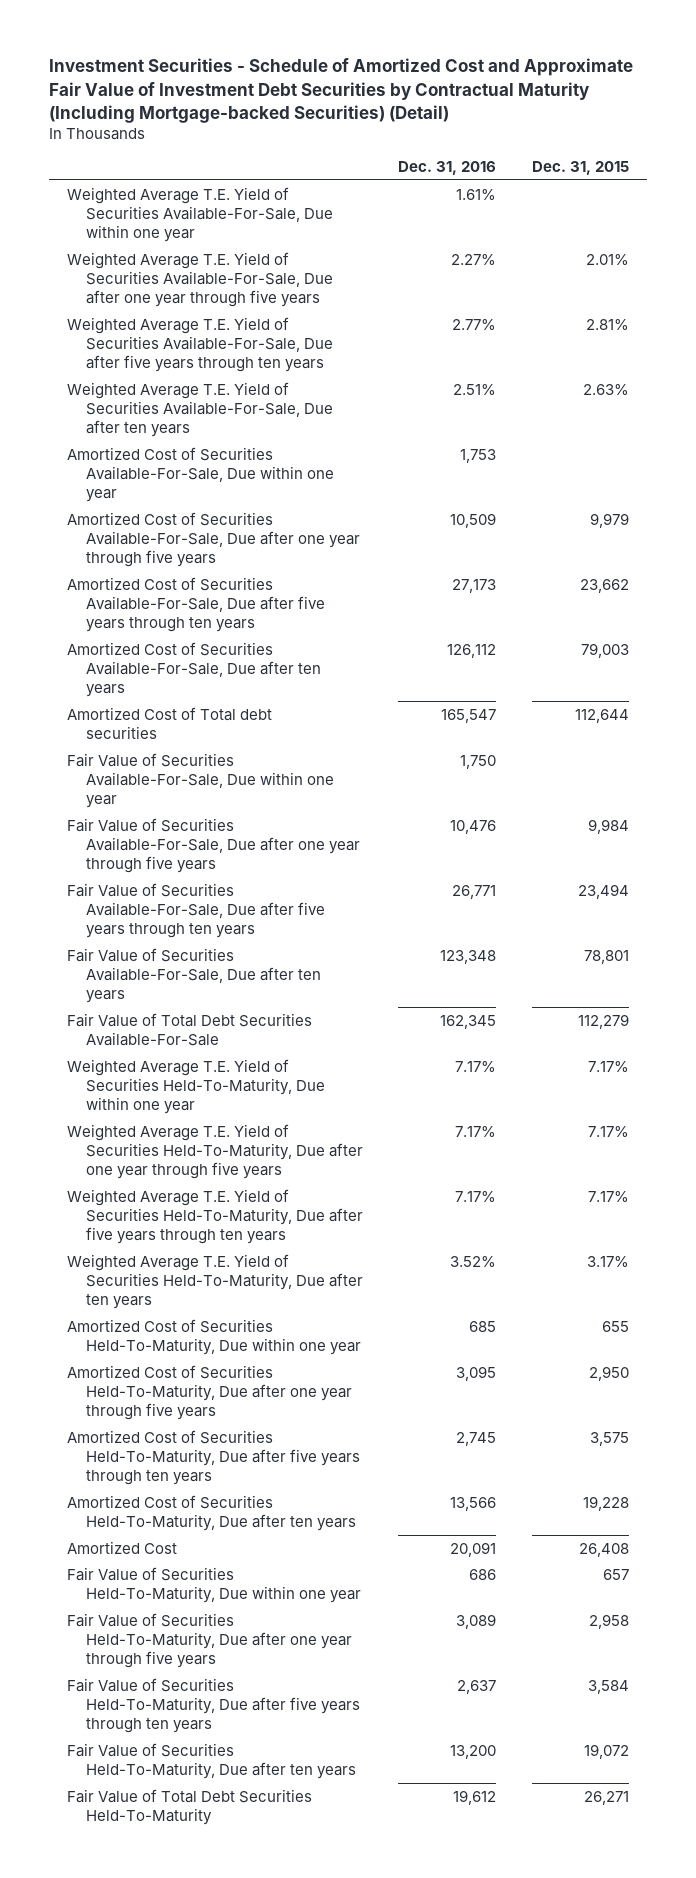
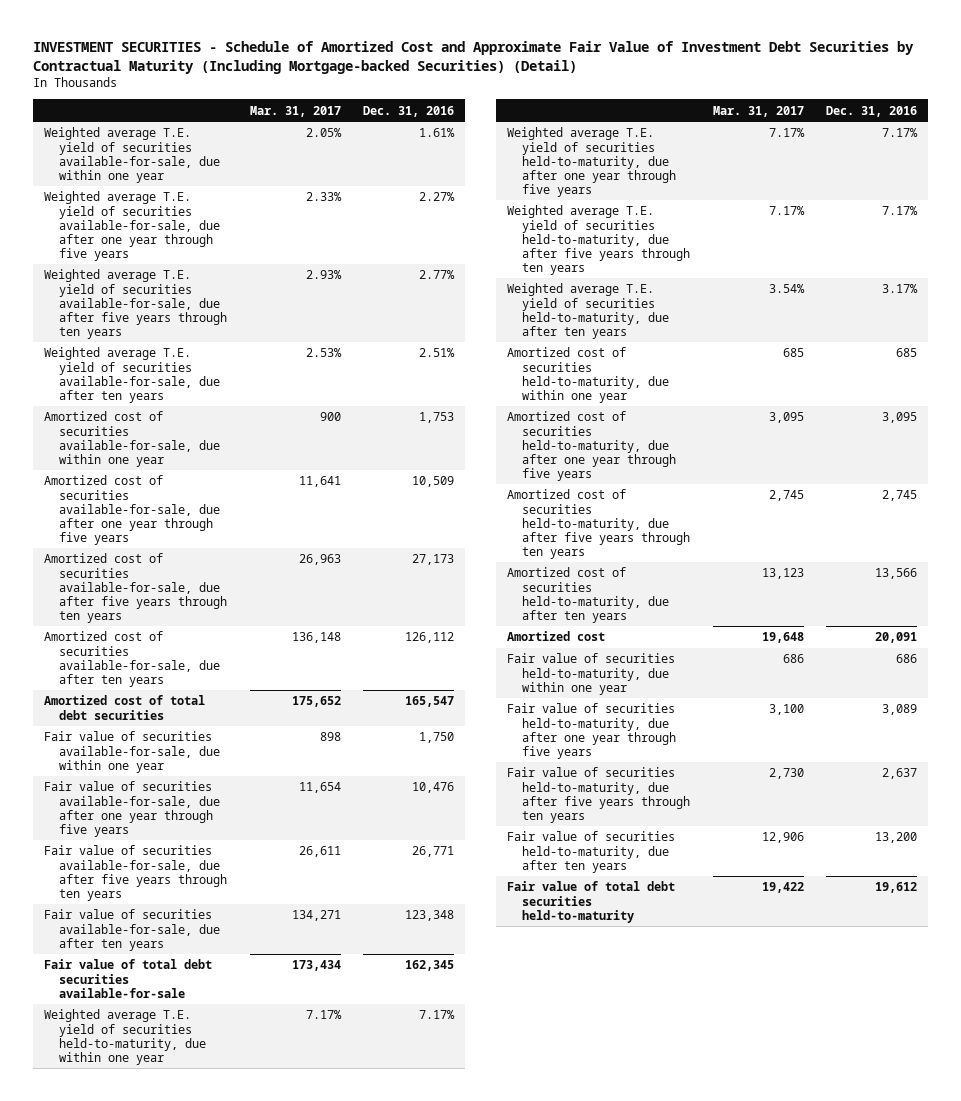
- Investment Securities - Schedule of Amortized Cost and Approximate Fair Value of Investment Debt Securities by Contractual Maturity (Including Mortgage-backed Securities) (Detail)
+ INVESTMENT SECURITIES - Schedule of Amortized Cost and Approximate Fair Value of Investment Debt Securities by Contractual Maturity (Including Mortgage-backed Securities) (Detail)
- | Dec. 31, 2016 | Dec. 31, 2015
+ | Mar. 31, 2017 | Dec. 31, 2016
- Weighted Average T.E. Yield of Securities Available-For-Sale, Due within one year | 1.61% |
- Weighted Average T.E. Yield of Securities Available-For-Sale, Due after one year through five years | 2.27% | 2.01%
- Weighted Average T.E. Yield of Securities Available-For-Sale, Due after five years through ten years | 2.77% | 2.81%
- Weighted Average T.E. Yield of Securities Available-For-Sale, Due after ten years | 2.51% | 2.63%
- Amortized Cost of Securities Available-For-Sale, Due within one year | 1,753 |
- Amortized Cost of Securities Available-For-Sale, Due after one year through five years | 10,509 | 9,979
- Amortized Cost of Securities Available-For-Sale, Due after five years through ten years | 27,173 | 23,662
- Amortized Cost of Securities Available-For-Sale, Due after ten years | 126,112 | 79,003
- Amortized Cost of Total debt securities | 165,547 | 112,644
- Fair Value of Securities Available-For-Sale, Due within one year | 1,750 |
- Fair Value of Securities Available-For-Sale, Due after one year through five years | 10,476 | 9,984
- Fair Value of Securities Available-For-Sale, Due after five years through ten years | 26,771 | 23,494
- Fair Value of Securities Available-For-Sale, Due after ten years | 123,348 | 78,801
- Fair Value of Total Debt Securities Available-For-Sale | 162,345 | 112,279
- Weighted Average T.E. Yield of Securities Held-To-Maturity, Due within one year | 7.17% | 7.17%
- Weighted Average T.E. Yield of Securities Held-To-Maturity, Due after one year through five years | 7.17% | 7.17%
- Weighted Average T.E. Yield of Securities Held-To-Maturity, Due after five years through ten years | 7.17% | 7.17%
- Weighted Average T.E. Yield of Securities Held-To-Maturity, Due after ten years | 3.52% | 3.17%
- Amortized Cost of Securities Held-To-Maturity, Due within one year | 685 | 655
- Amortized Cost of Securities Held-To-Maturity, Due after one year through five years | 3,095 | 2,950
- Amortized Cost of Securities Held-To-Maturity, Due after five years through ten years | 2,745 | 3,575
- Amortized Cost of Securities Held-To-Maturity, Due after ten years | 13,566 | 19,228
- Amortized Cost | 20,091 | 26,408
- Fair Value of Securities Held-To-Maturity, Due within one year | 686 | 657
- Fair Value of Securities Held-To-Maturity, Due after one year through five years | 3,089 | 2,958
- Fair Value of Securities Held-To-Maturity, Due after five years through ten years | 2,637 | 3,584
- Fair Value of Securities Held-To-Maturity, Due after ten years | 13,200 | 19,072
- Fair Value of Total Debt Securities Held-To-Maturity | 19,612 | 26,271
+ Weighted average T.E. yield of securities available-for-sale, due within one year | 2.05% | 1.61%
+ Weighted average T.E. yield of securities available-for-sale, due after one year through five years | 2.33% | 2.27%
+ Weighted average T.E. yield of securities available-for-sale, due after five years through ten years | 2.93% | 2.77%
+ Weighted average T.E. yield of securities available-for-sale, due after ten years | 2.53% | 2.51%
+ Amortized cost of securities available-for-sale, due within one year | 900 | 1,753
+ Amortized cost of securities available-for-sale, due after one year through five years | 11,641 | 10,509
+ Amortized cost of securities available-for-sale, due after five years through ten years | 26,963 | 27,173
+ Amortized cost of securities available-for-sale, due after ten years | 136,148 | 126,112
+ Amortized cost of total debt securities | 175,652 | 165,547
+ Fair value of securities available-for-sale, due within one year | 898 | 1,750
+ Fair value of securities available-for-sale, due after one year through five years | 11,654 | 10,476
+ Fair value of securities available-for-sale, due after five years through ten years | 26,611 | 26,771
+ Fair value of securities available-for-sale, due after ten years | 134,271 | 123,348
+ Fair value of total debt securities available-for-sale | 173,434 | 162,345
+ Weighted average T.E. yield of securities held-to-maturity, due within one year | 7.17% | 7.17%
+ Weighted average T.E. yield of securities held-to-maturity, due after one year through five years | 7.17% | 7.17%
+ Weighted average T.E. yield of securities held-to-maturity, due after five years through ten years | 7.17% | 7.17%
+ Weighted average T.E. yield of securities held-to-maturity, due after ten years | 3.54% | 3.17%
+ Amortized cost of securities held-to-maturity, due within one year | 685 | 685
+ Amortized cost of securities held-to-maturity, due after one year through five years | 3,095 | 3,095
+ Amortized cost of securities held-to-maturity, due after five years through ten years | 2,745 | 2,745
+ Amortized cost of securities held-to-maturity, due after ten years | 13,123 | 13,566
+ Amortized cost | 19,648 | 20,091
+ Fair value of securities held-to-maturity, due within one year | 686 | 686
+ Fair value of securities held-to-maturity, due after one year through five years | 3,100 | 3,089
+ Fair value of securities held-to-maturity, due after five years through ten years | 2,730 | 2,637
+ Fair value of securities held-to-maturity, due after ten years | 12,906 | 13,200
+ Fair value of total debt securities held-to-maturity | 19,422 | 19,612

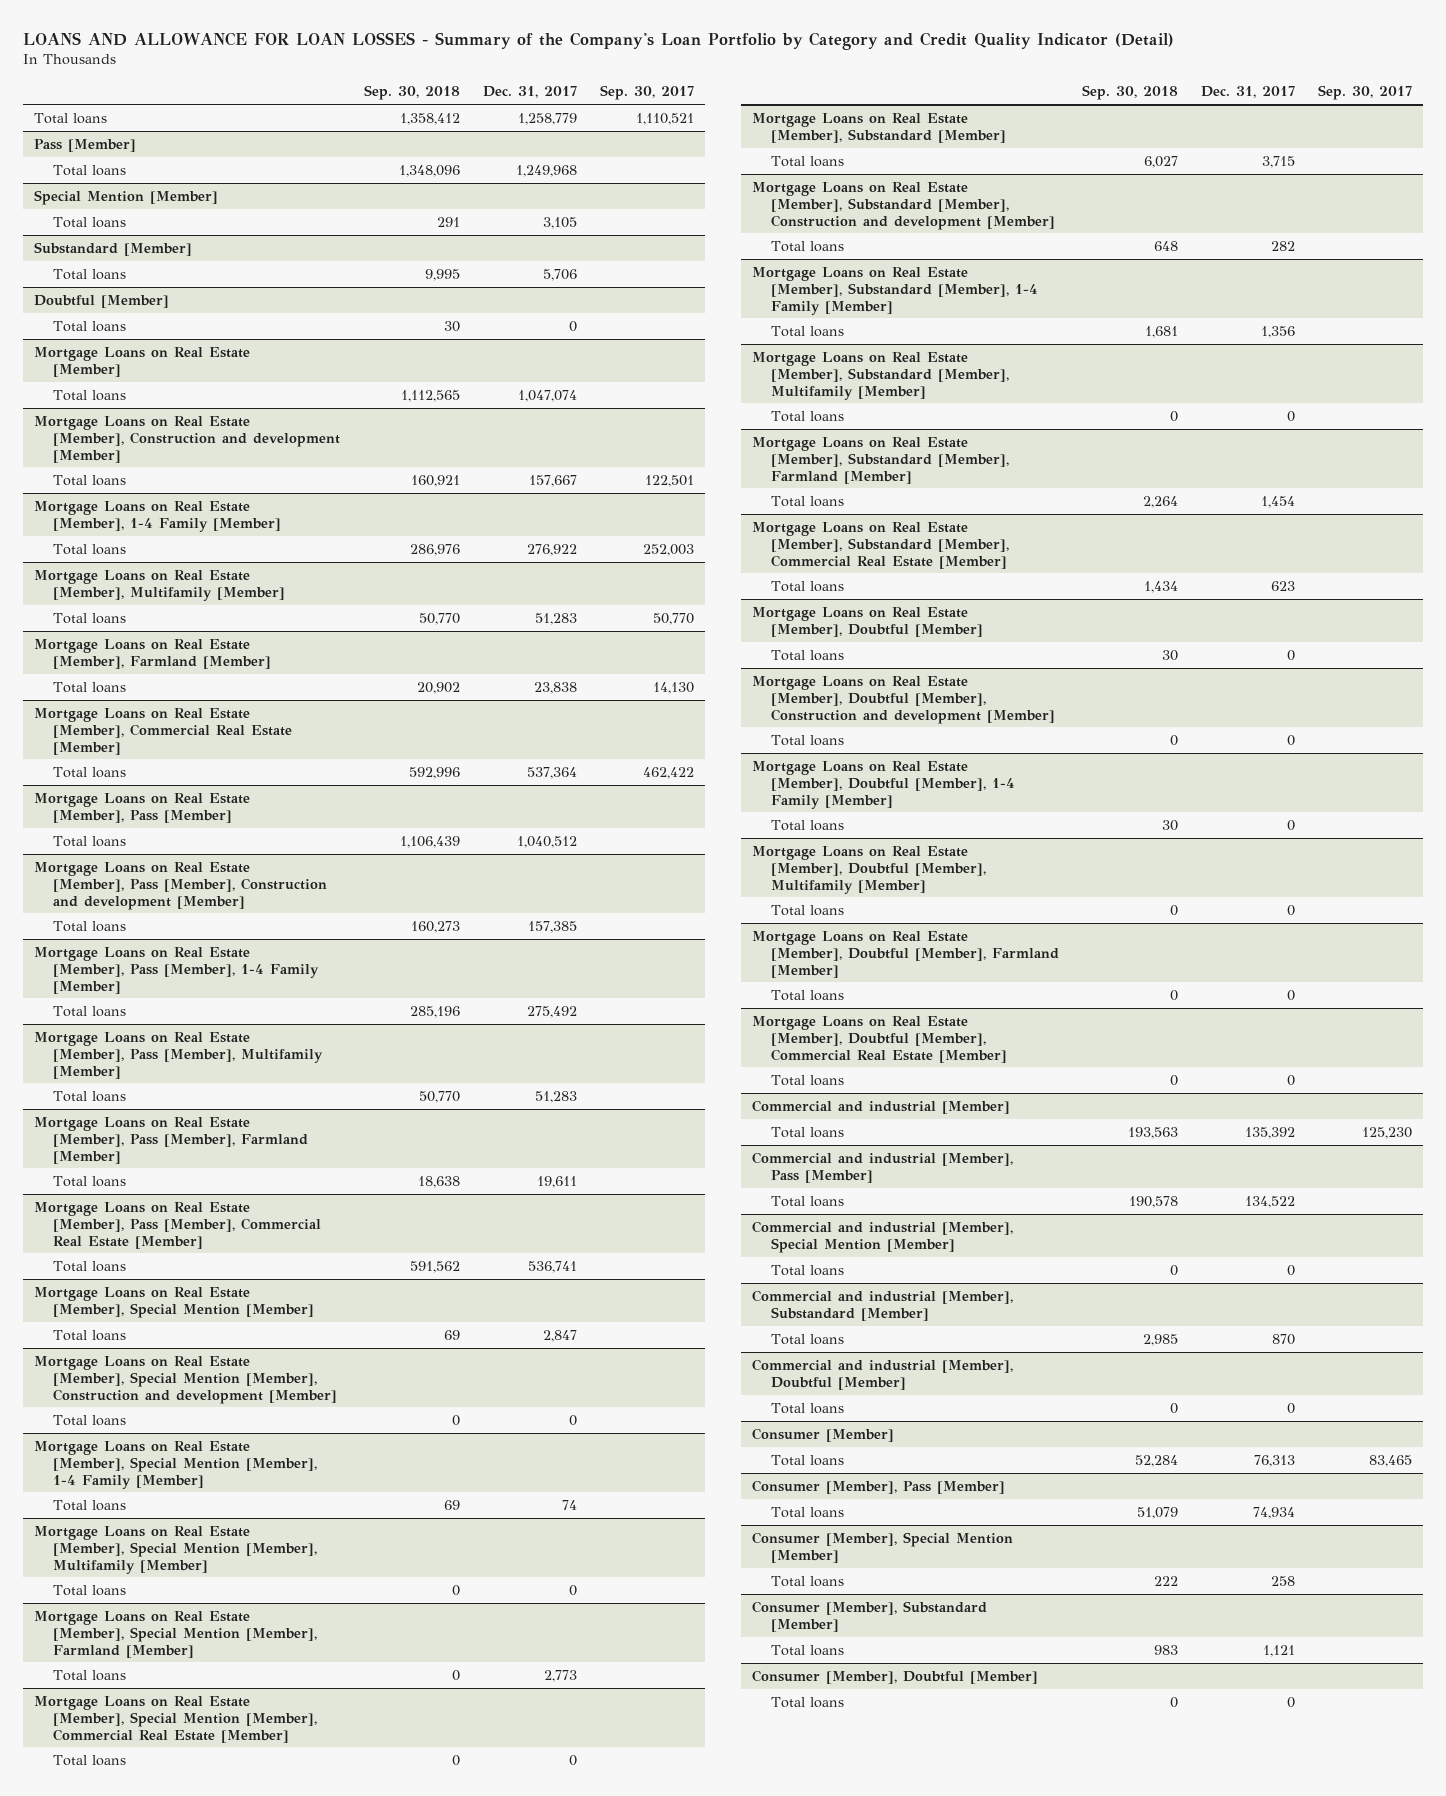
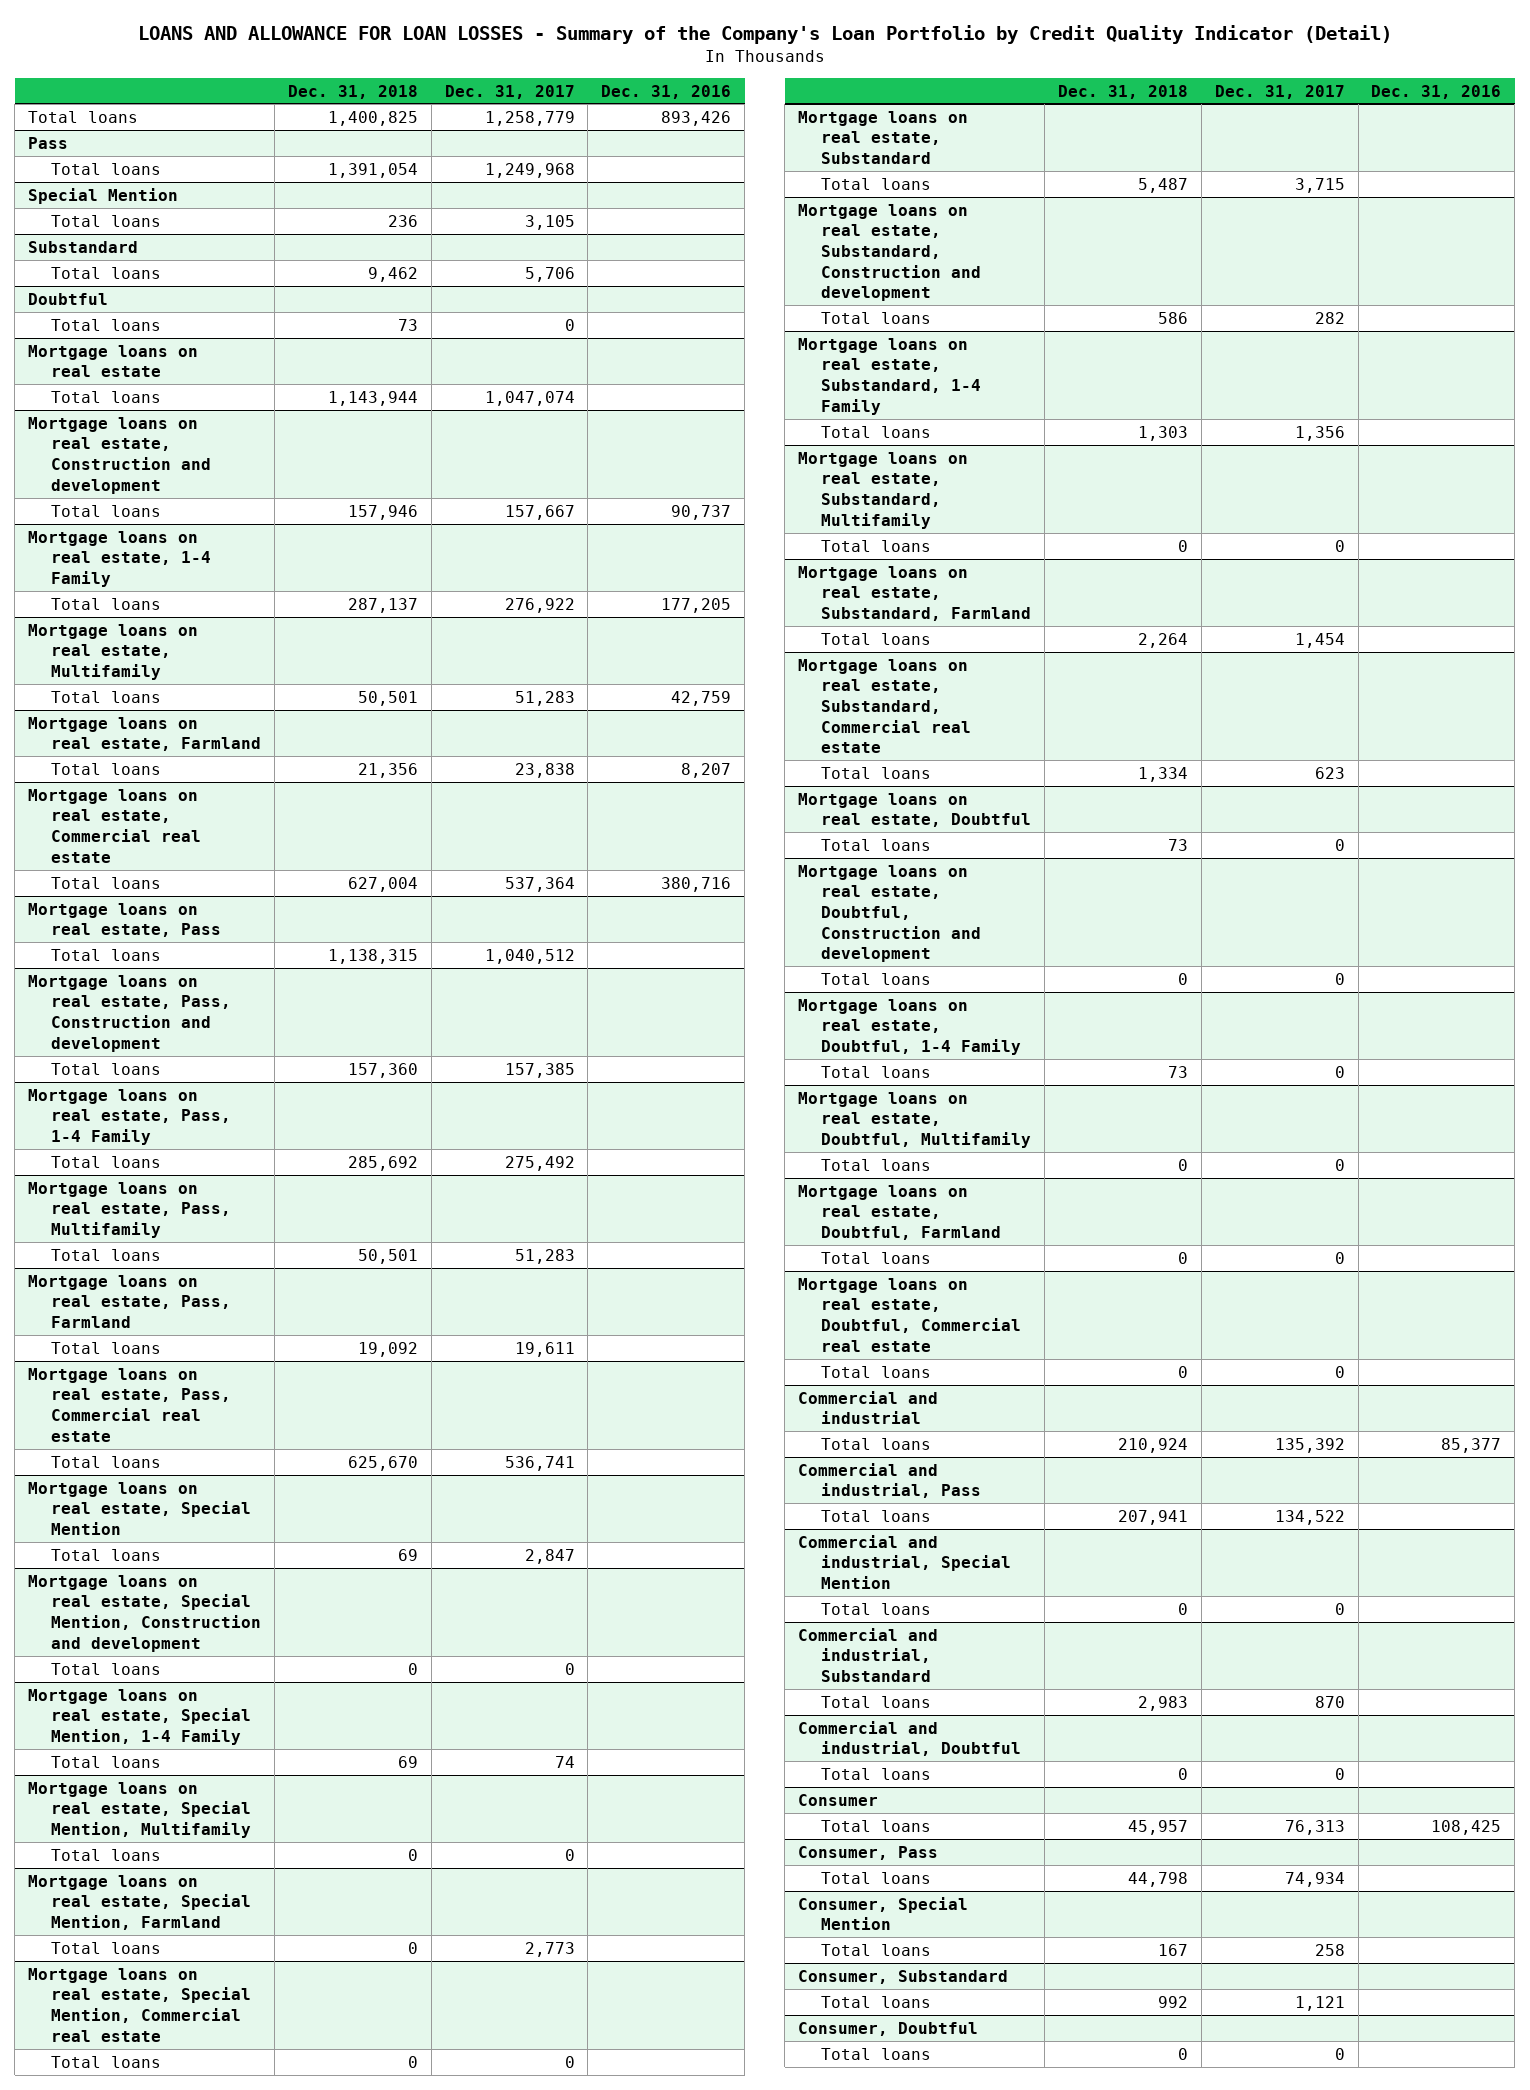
- LOANS AND ALLOWANCE FOR LOAN LOSSES - Summary of the Company's Loan Portfolio by Category and Credit Quality Indicator (Detail)
+ LOANS AND ALLOWANCE FOR LOAN LOSSES - Summary of the Company's Loan Portfolio by Credit Quality Indicator (Detail)
- | Sep. 30, 2018 | Dec. 31, 2017 | Sep. 30, 2017
+ | Dec. 31, 2018 | Dec. 31, 2017 | Dec. 31, 2016
- Pass [Member]
+ Pass
- Special Mention [Member]
+ Special Mention
- Substandard [Member]
+ Substandard
- Doubtful [Member]
+ Doubtful
- Mortgage Loans on Real Estate [Member]
+ Mortgage loans on real estate
- Mortgage Loans on Real Estate [Member], Construction and development [Member]
+ Mortgage loans on real estate, Construction and development
- Mortgage Loans on Real Estate [Member], 1-4 Family [Member]
+ Mortgage loans on real estate, 1-4 Family
- Mortgage Loans on Real Estate [Member], Multifamily [Member]
+ Mortgage loans on real estate, Multifamily
- Mortgage Loans on Real Estate [Member], Farmland [Member]
+ Mortgage loans on real estate, Farmland
- Mortgage Loans on Real Estate [Member], Commercial Real Estate [Member]
+ Mortgage loans on real estate, Commercial real estate
- Mortgage Loans on Real Estate [Member], Pass [Member]
+ Mortgage loans on real estate, Pass
- Mortgage Loans on Real Estate [Member], Pass [Member], Construction and development [Member]
+ Mortgage loans on real estate, Pass, Construction and development
- Mortgage Loans on Real Estate [Member], Pass [Member], 1-4 Family [Member]
+ Mortgage loans on real estate, Pass, 1-4 Family
- Mortgage Loans on Real Estate [Member], Pass [Member], Multifamily [Member]
+ Mortgage loans on real estate, Pass, Multifamily
- Mortgage Loans on Real Estate [Member], Pass [Member], Farmland [Member]
+ Mortgage loans on real estate, Pass, Farmland
- Mortgage Loans on Real Estate [Member], Pass [Member], Commercial Real Estate [Member]
+ Mortgage loans on real estate, Pass, Commercial real estate
- Mortgage Loans on Real Estate [Member], Special Mention [Member]
+ Mortgage loans on real estate, Special Mention
- Mortgage Loans on Real Estate [Member], Special Mention [Member], Construction and development [Member]
+ Mortgage loans on real estate, Special Mention, Construction and development
- Mortgage Loans on Real Estate [Member], Special Mention [Member], 1-4 Family [Member]
+ Mortgage loans on real estate, Special Mention, 1-4 Family
- Mortgage Loans on Real Estate [Member], Special Mention [Member], Multifamily [Member]
+ Mortgage loans on real estate, Special Mention, Multifamily
- Mortgage Loans on Real Estate [Member], Special Mention [Member], Farmland [Member]
+ Mortgage loans on real estate, Special Mention, Farmland
- Mortgage Loans on Real Estate [Member], Special Mention [Member], Commercial Real Estate [Member]
+ Mortgage loans on real estate, Special Mention, Commercial real estate
- Mortgage Loans on Real Estate [Member], Substandard [Member]
+ Mortgage loans on real estate, Substandard
- Mortgage Loans on Real Estate [Member], Substandard [Member], Construction and development [Member]
+ Mortgage loans on real estate, Substandard, Construction and development
- Mortgage Loans on Real Estate [Member], Substandard [Member], 1-4 Family [Member]
+ Mortgage loans on real estate, Substandard, 1-4 Family
- Mortgage Loans on Real Estate [Member], Substandard [Member], Multifamily [Member]
+ Mortgage loans on real estate, Substandard, Multifamily
- Mortgage Loans on Real Estate [Member], Substandard [Member], Farmland [Member]
+ Mortgage loans on real estate, Substandard, Farmland
- Mortgage Loans on Real Estate [Member], Substandard [Member], Commercial Real Estate [Member]
+ Mortgage loans on real estate, Substandard, Commercial real estate
- Mortgage Loans on Real Estate [Member], Doubtful [Member]
+ Mortgage loans on real estate, Doubtful
- Mortgage Loans on Real Estate [Member], Doubtful [Member], Construction and development [Member]
+ Mortgage loans on real estate, Doubtful, Construction and development
- Mortgage Loans on Real Estate [Member], Doubtful [Member], 1-4 Family [Member]
+ Mortgage loans on real estate, Doubtful, 1-4 Family
- Mortgage Loans on Real Estate [Member], Doubtful [Member], Multifamily [Member]
+ Mortgage loans on real estate, Doubtful, Multifamily
- Mortgage Loans on Real Estate [Member], Doubtful [Member], Farmland [Member]
+ Mortgage loans on real estate, Doubtful, Farmland
- Mortgage Loans on Real Estate [Member], Doubtful [Member], Commercial Real Estate [Member]
+ Mortgage loans on real estate, Doubtful, Commercial real estate
- Commercial and industrial [Member]
+ Commercial and industrial
- Commercial and industrial [Member], Pass [Member]
+ Commercial and industrial, Pass
- Commercial and industrial [Member], Special Mention [Member]
+ Commercial and industrial, Special Mention
- Commercial and industrial [Member], Substandard [Member]
+ Commercial and industrial, Substandard
- Commercial and industrial [Member], Doubtful [Member]
+ Commercial and industrial, Doubtful
- Consumer [Member]
+ Consumer
- Consumer [Member], Pass [Member]
+ Consumer, Pass
- Consumer [Member], Special Mention [Member]
+ Consumer, Special Mention
- Consumer [Member], Substandard [Member]
+ Consumer, Substandard
- Consumer [Member], Doubtful [Member]
+ Consumer, Doubtful

